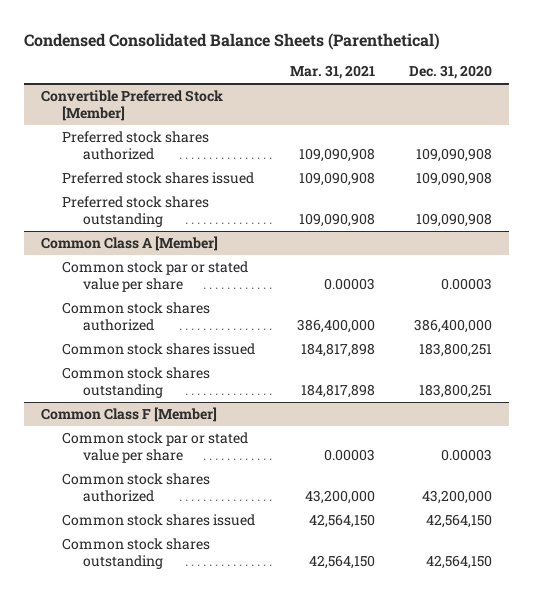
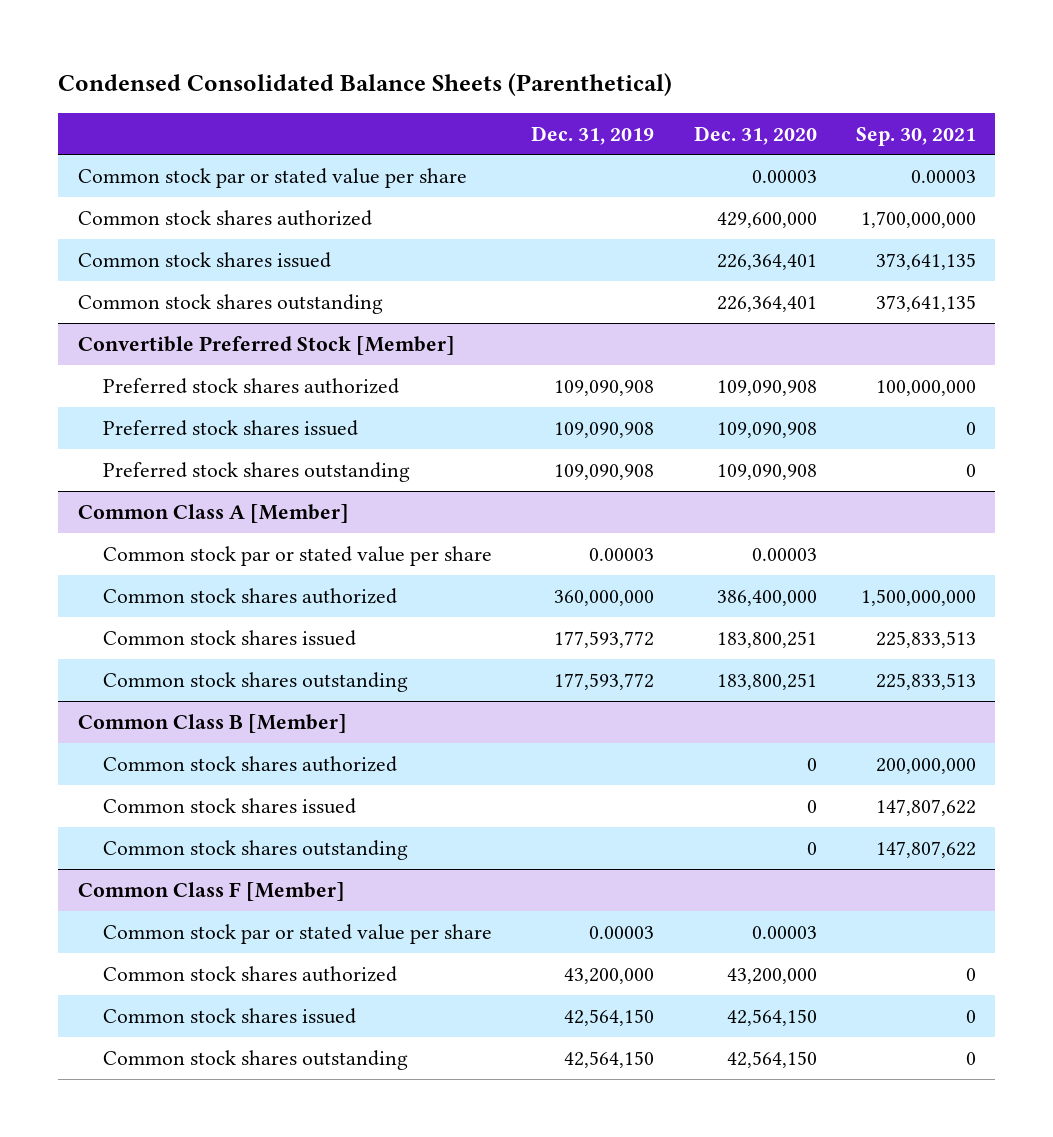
- | Mar. 31, 2021 | Dec. 31, 2020
+ | Dec. 31, 2019 | Dec. 31, 2020 | Sep. 30, 2021
+ Common stock par or stated value per share | | 0.00003 | 0.00003
+ Common stock shares authorized | | 429,600,000 | 1,700,000,000
+ Common stock shares issued | | 226,364,401 | 373,641,135
+ Common stock shares outstanding | | 226,364,401 | 373,641,135
+ Common Class B [Member]
+ Common stock shares authorized | | 0 | 200,000,000
+ Common stock shares issued | | 0 | 147,807,622
+ Common stock shares outstanding | | 0 | 147,807,622

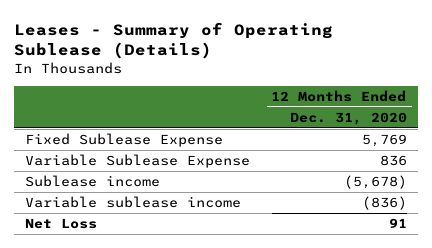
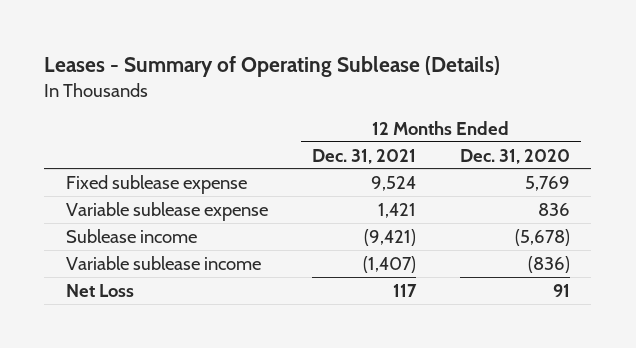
- | 12 Months Ended Dec. 31, 2020
+ | 12 Months Ended Dec. 31, 2021 | 12 Months Ended Dec. 31, 2020
- Fixed Sublease Expense | 5,769
- Variable Sublease Expense | 836
+ Fixed sublease expense | 9,524 | 5,769
+ Variable sublease expense | 1,421 | 836

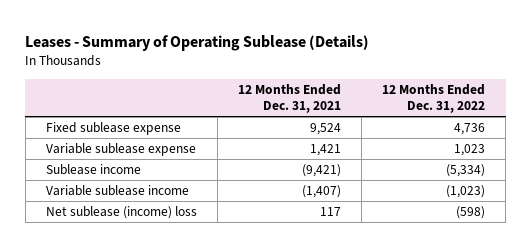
- | 12 Months Ended Dec. 31, 2021 | 12 Months Ended Dec. 31, 2020
+ | 12 Months Ended Dec. 31, 2021 | 12 Months Ended Dec. 31, 2022
- Net Loss | 117 | 91
+ Net sublease (income) loss | 117 | (598)

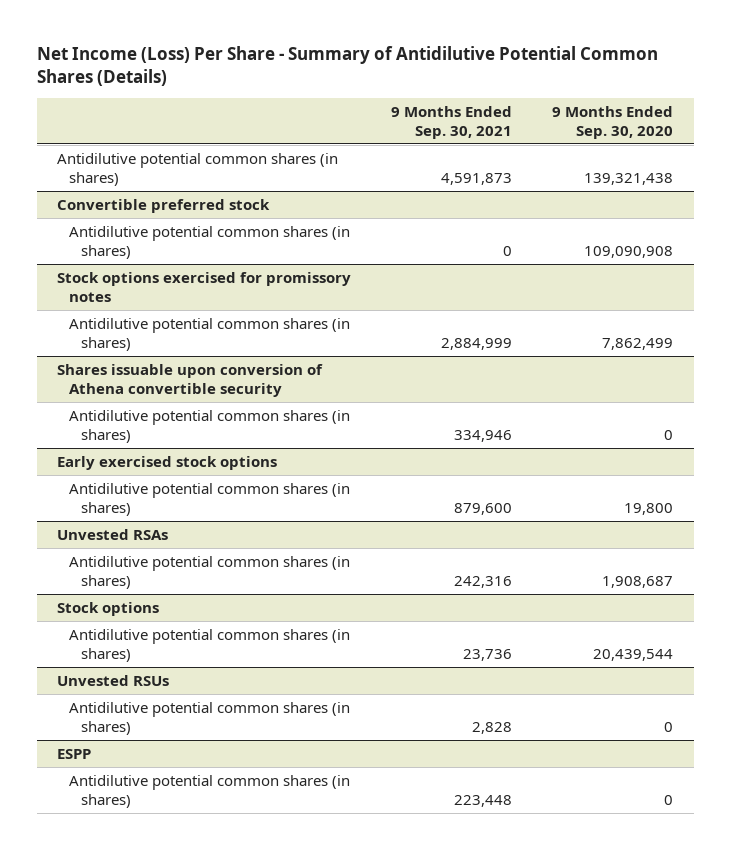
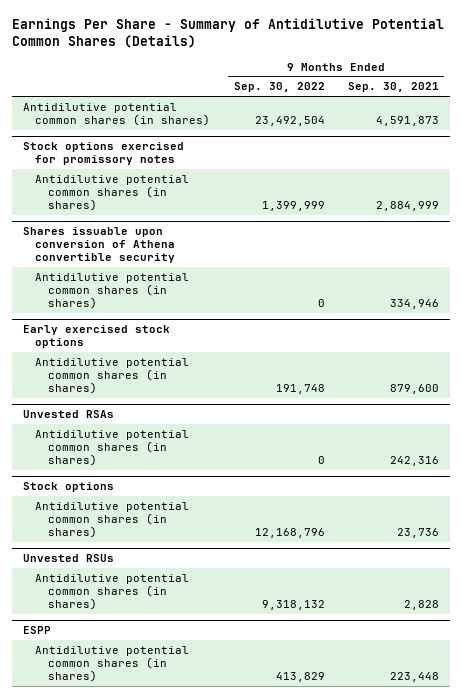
- Net Income (Loss) Per Share - Summary of Antidilutive Potential Common Shares (Details)
+ Earnings Per Share - Summary of Antidilutive Potential Common Shares (Details)
- | 9 Months Ended Sep. 30, 2021 | 9 Months Ended Sep. 30, 2020
+ | 9 Months Ended Sep. 30, 2022 | 9 Months Ended Sep. 30, 2021
- Convertible preferred stock
- Antidilutive potential common shares (in shares) | 0 | 109,090,908

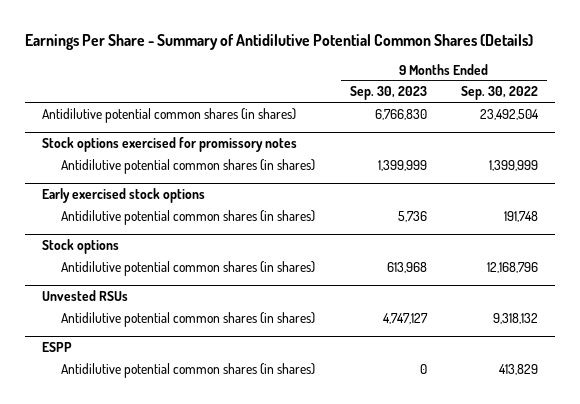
- | 9 Months Ended Sep. 30, 2022 | 9 Months Ended Sep. 30, 2021
+ | 9 Months Ended Sep. 30, 2023 | 9 Months Ended Sep. 30, 2022
- Shares issuable upon conversion of Athena convertible security
- Antidilutive potential common shares (in shares) | 0 | 334,946
- Unvested RSAs
- Antidilutive potential common shares (in shares) | 0 | 242,316

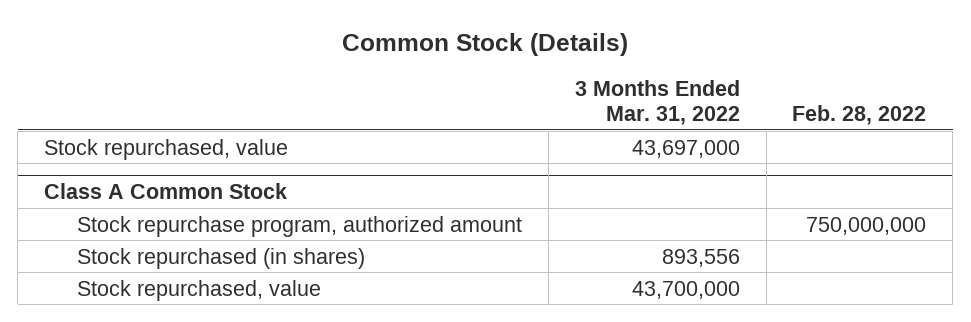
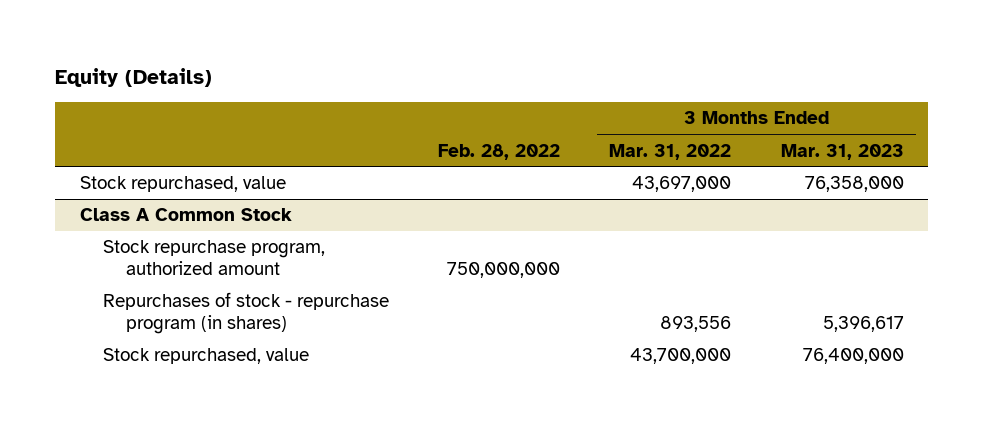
- Common Stock (Details)
+ Equity (Details)
- | 3 Months Ended Mar. 31, 2022 | Feb. 28, 2022
+ | Feb. 28, 2022 | 3 Months Ended Mar. 31, 2022 | 3 Months Ended Mar. 31, 2023
@ Class A Common Stock
- Stock repurchased (in shares) | 893,556 |
+ Repurchases of stock - repurchase program (in shares) | | 893,556 | 5,396,617

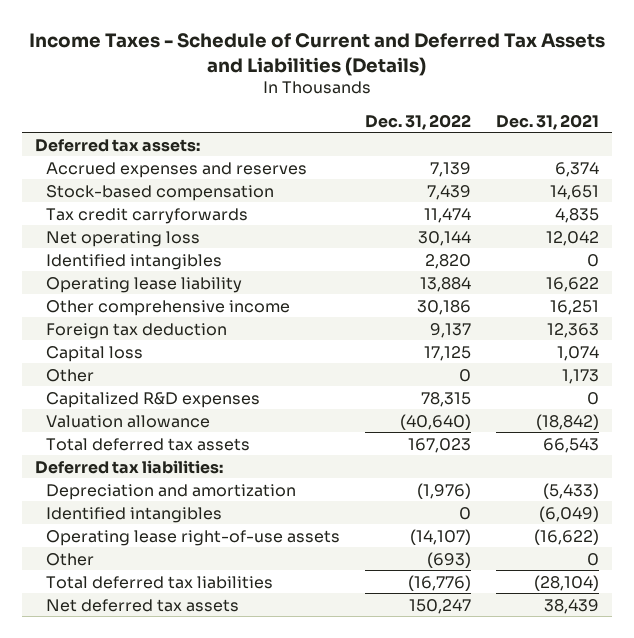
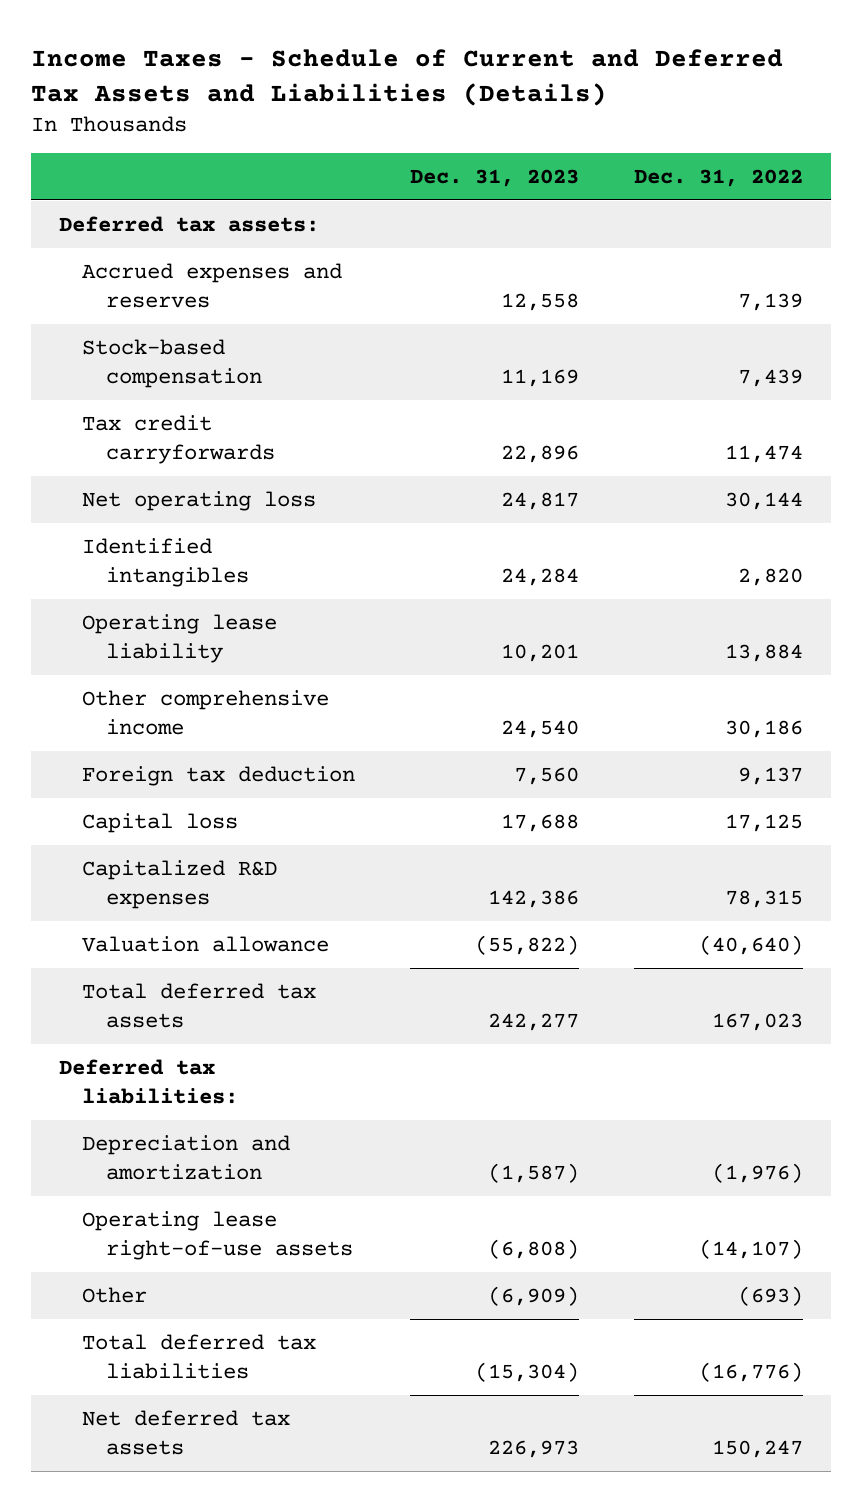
- | Dec. 31, 2022 | Dec. 31, 2021
+ | Dec. 31, 2023 | Dec. 31, 2022
- Other | 0 | 1,173
- Identified intangibles | 0 | (6,049)

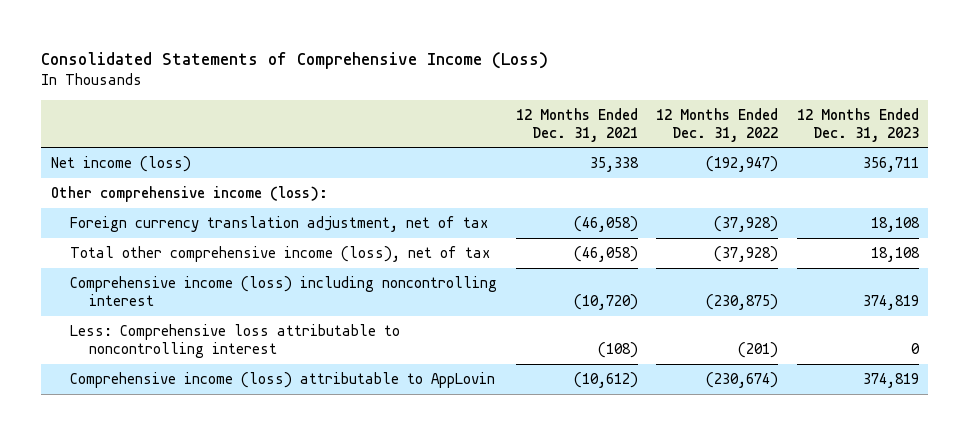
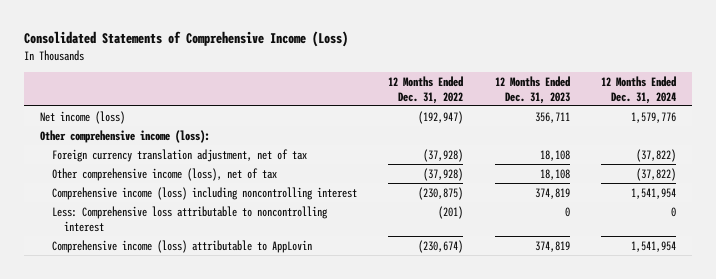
- | 12 Months Ended Dec. 31, 2021 | 12 Months Ended Dec. 31, 2022 | 12 Months Ended Dec. 31, 2023
+ | 12 Months Ended Dec. 31, 2022 | 12 Months Ended Dec. 31, 2023 | 12 Months Ended Dec. 31, 2024
- Total other comprehensive income (loss), net of tax | (46,058) | (37,928) | 18,108
+ Other comprehensive income (loss), net of tax | (37,928) | 18,108 | (37,822)

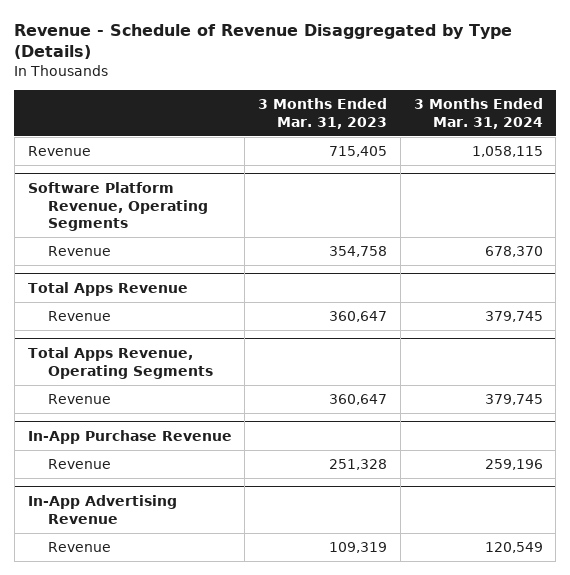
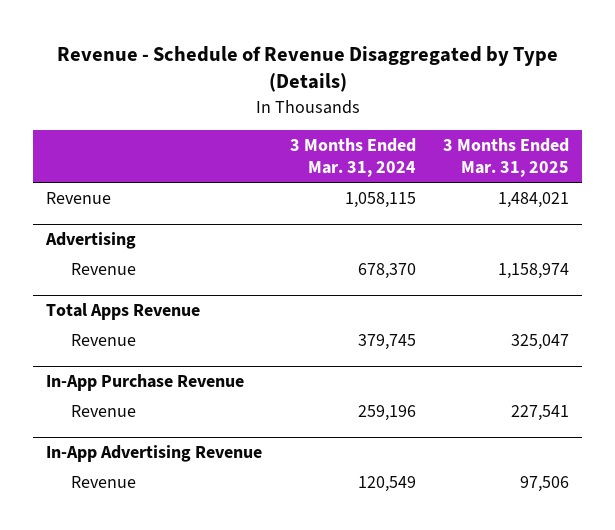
- | 3 Months Ended Mar. 31, 2023 | 3 Months Ended Mar. 31, 2024
+ | 3 Months Ended Mar. 31, 2024 | 3 Months Ended Mar. 31, 2025
- Software Platform Revenue, Operating Segments
+ Advertising
- Total Apps Revenue, Operating Segments
- Revenue | 360,647 | 379,745

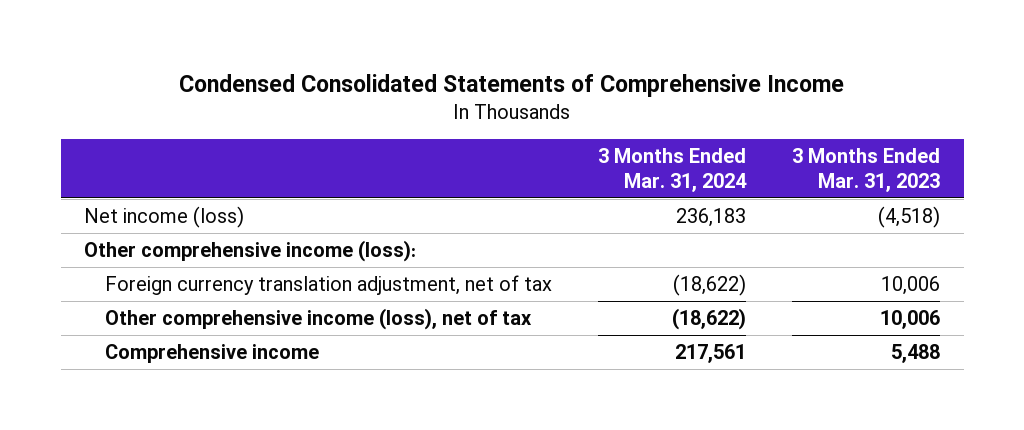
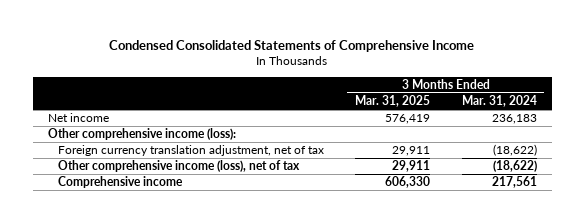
- | 3 Months Ended Mar. 31, 2024 | 3 Months Ended Mar. 31, 2023
+ | 3 Months Ended Mar. 31, 2025 | 3 Months Ended Mar. 31, 2024
- Net income (loss) | 236,183 | (4,518)
+ Net income | 576,419 | 236,183

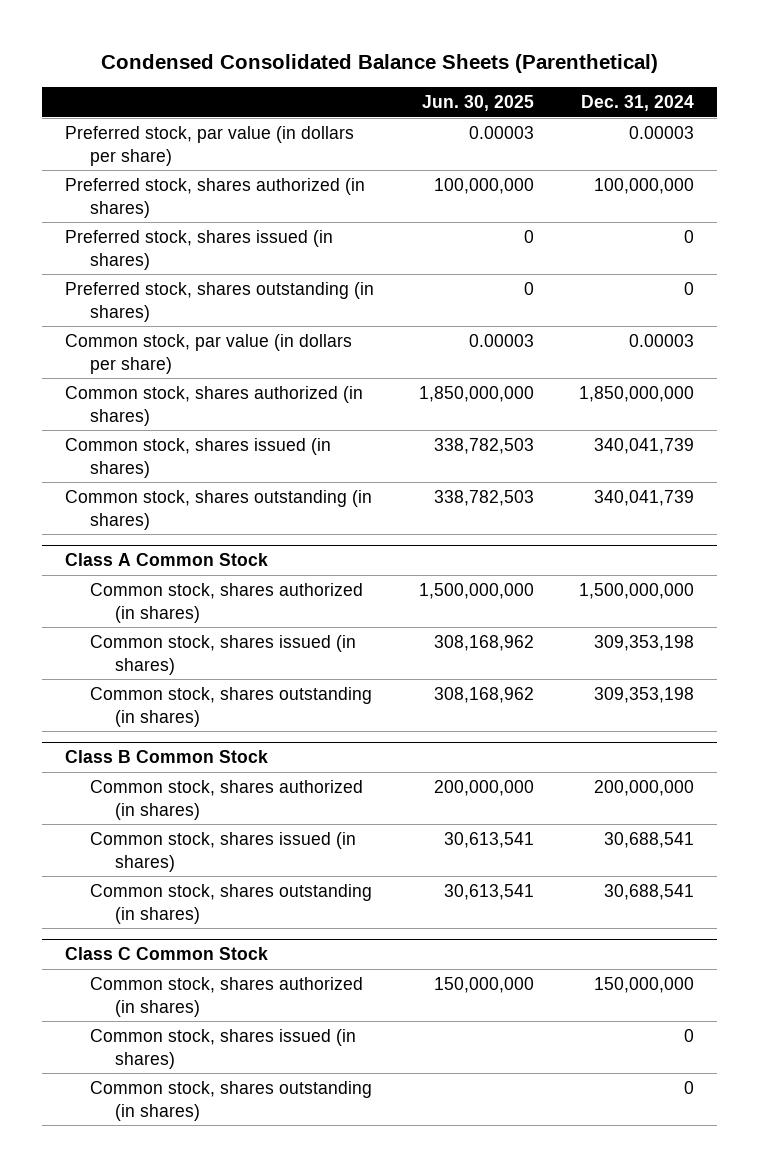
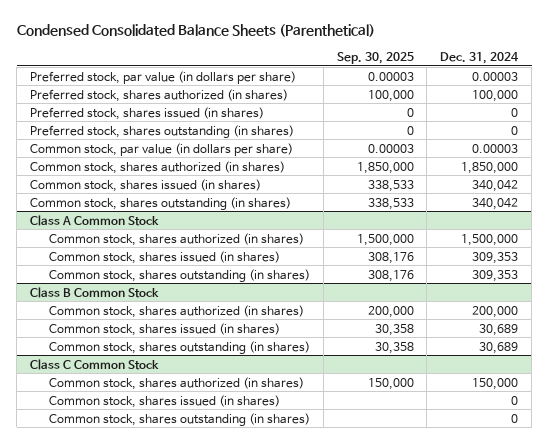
- | Jun. 30, 2025 | Dec. 31, 2024
+ | Sep. 30, 2025 | Dec. 31, 2024
- Preferred stock, shares authorized (in shares) | 100,000,000 | 100,000,000
+ Preferred stock, shares authorized (in shares) | 100,000 | 100,000
- Common stock, shares authorized (in shares) | 1,850,000,000 | 1,850,000,000
- Common stock, shares issued (in shares) | 338,782,503 | 340,041,739
- Common stock, shares outstanding (in shares) | 338,782,503 | 340,041,739
+ Common stock, shares authorized (in shares) | 1,850,000 | 1,850,000
+ Common stock, shares issued (in shares) | 338,533 | 340,042
+ Common stock, shares outstanding (in shares) | 338,533 | 340,042
@ Class A Common Stock
- Common stock, shares authorized (in shares) | 1,500,000,000 | 1,500,000,000
- Common stock, shares issued (in shares) | 308,168,962 | 309,353,198
- Common stock, shares outstanding (in shares) | 308,168,962 | 309,353,198
+ Common stock, shares authorized (in shares) | 1,500,000 | 1,500,000
+ Common stock, shares issued (in shares) | 308,176 | 309,353
+ Common stock, shares outstanding (in shares) | 308,176 | 309,353
@ Class B Common Stock
- Common stock, shares authorized (in shares) | 200,000,000 | 200,000,000
- Common stock, shares issued (in shares) | 30,613,541 | 30,688,541
- Common stock, shares outstanding (in shares) | 30,613,541 | 30,688,541
+ Common stock, shares authorized (in shares) | 200,000 | 200,000
+ Common stock, shares issued (in shares) | 30,358 | 30,689
+ Common stock, shares outstanding (in shares) | 30,358 | 30,689
@ Class C Common Stock
- Common stock, shares authorized (in shares) | 150,000,000 | 150,000,000
+ Common stock, shares authorized (in shares) | 150,000 | 150,000

